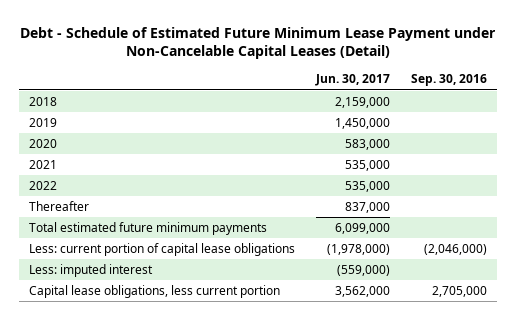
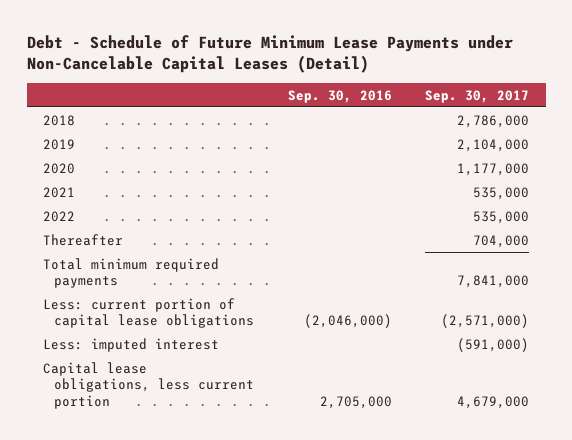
- Debt - Schedule of Estimated Future Minimum Lease Payment under Non-Cancelable Capital Leases (Detail)
+ Debt - Schedule of Future Minimum Lease Payments under Non-Cancelable Capital Leases (Detail)
- | Jun. 30, 2017 | Sep. 30, 2016
+ | Sep. 30, 2016 | Sep. 30, 2017
- Total estimated future minimum payments | 6,099,000 |
+ Total minimum required payments | | 7,841,000

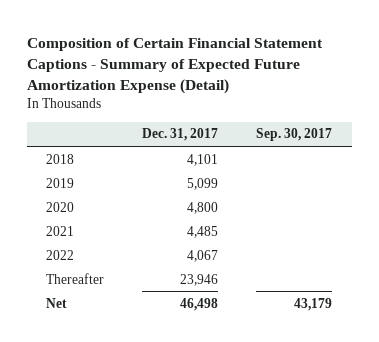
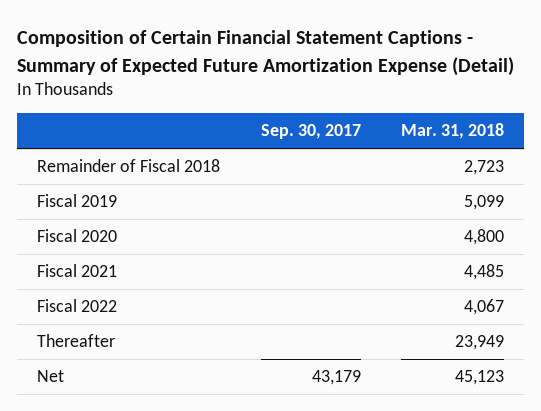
- | Dec. 31, 2017 | Sep. 30, 2017
+ | Sep. 30, 2017 | Mar. 31, 2018
- 2018 | 4,101 |
- 2019 | 5,099 |
- 2020 | 4,800 |
- 2021 | 4,485 |
- 2022 | 4,067 |
+ Remainder of Fiscal 2018 | | 2,723
+ Fiscal 2019 | | 5,099
+ Fiscal 2020 | | 4,800
+ Fiscal 2021 | | 4,485
+ Fiscal 2022 | | 4,067

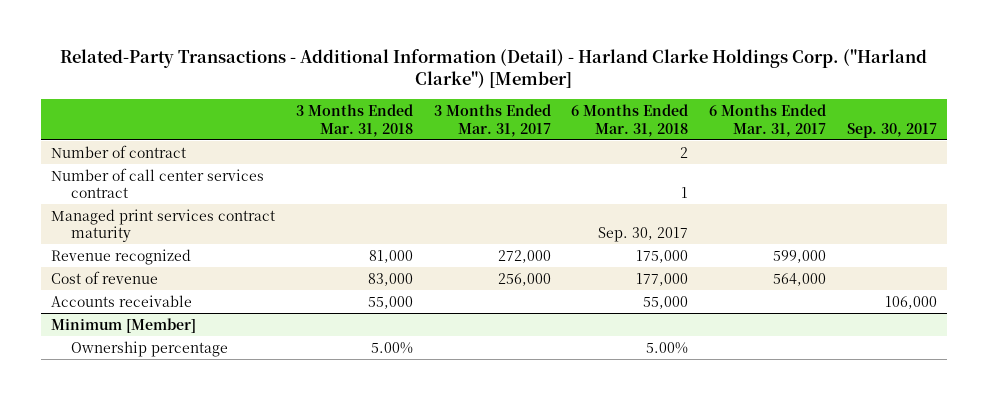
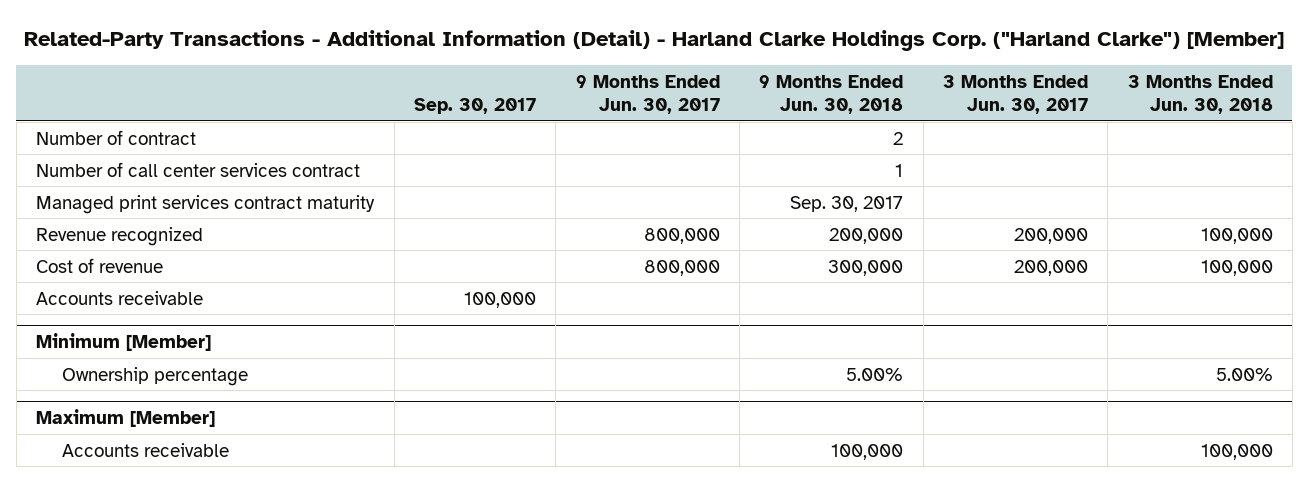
- | 3 Months Ended Mar. 31, 2018 | 3 Months Ended Mar. 31, 2017 | 6 Months Ended Mar. 31, 2018 | 6 Months Ended Mar. 31, 2017 | Sep. 30, 2017
+ | Sep. 30, 2017 | 9 Months Ended Jun. 30, 2017 | 9 Months Ended Jun. 30, 2018 | 3 Months Ended Jun. 30, 2017 | 3 Months Ended Jun. 30, 2018
- Accounts receivable | 55,000 | | 55,000 | | 106,000
+ Accounts receivable | 100,000 | | | |
+ Maximum [Member]
+ Accounts receivable | | | 100,000 | | 100,000

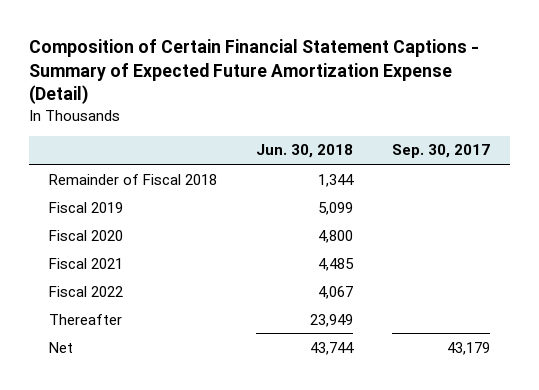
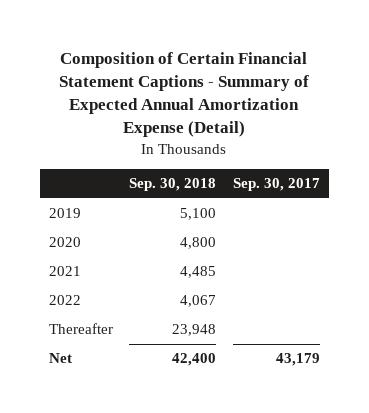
- Composition of Certain Financial Statement Captions - Summary of Expected Future Amortization Expense (Detail)
+ Composition of Certain Financial Statement Captions - Summary of Expected Annual Amortization Expense (Detail)
- | Jun. 30, 2018 | Sep. 30, 2017
+ | Sep. 30, 2018 | Sep. 30, 2017
- Remainder of Fiscal 2018 | 1,344 |
- Fiscal 2019 | 5,099 |
- Fiscal 2020 | 4,800 |
- Fiscal 2021 | 4,485 |
- Fiscal 2022 | 4,067 |
+ 2019 | 5,100 |
+ 2020 | 4,800 |
+ 2021 | 4,485 |
+ 2022 | 4,067 |

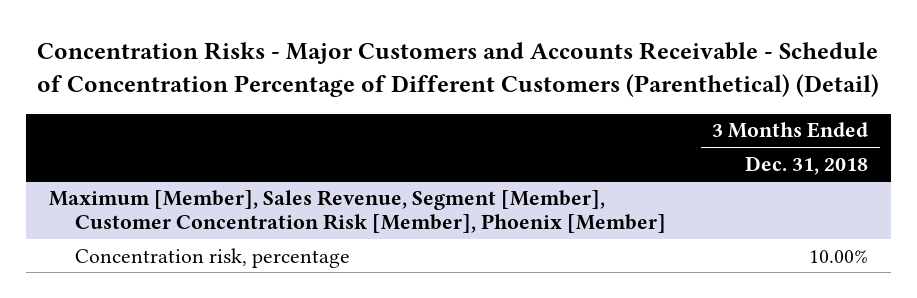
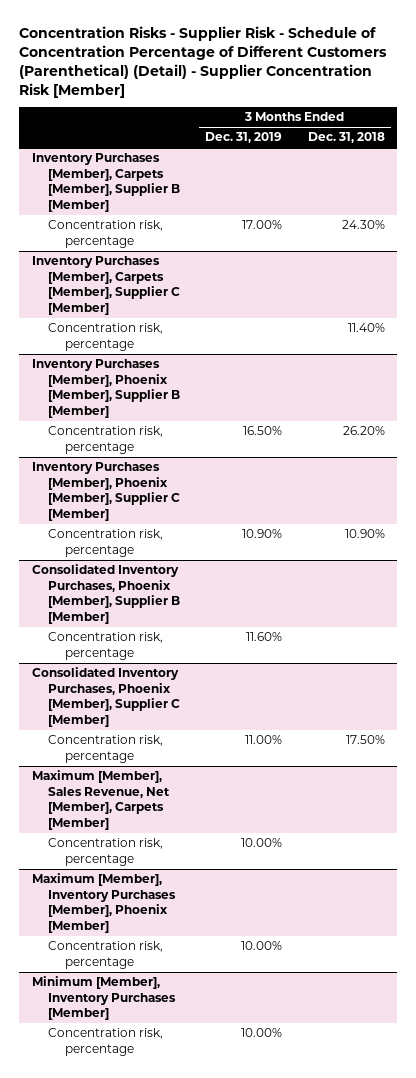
- Concentration Risks - Major Customers and Accounts Receivable - Schedule of Concentration Percentage of Different Customers (Parenthetical) (Detail)
+ Concentration Risks - Supplier Risk - Schedule of Concentration Percentage of Different Customers (Parenthetical) (Detail) - Supplier Concentration Risk [Member]
- | 3 Months Ended Dec. 31, 2018
+ | 3 Months Ended Dec. 31, 2019 | 3 Months Ended Dec. 31, 2018
- Maximum [Member], Sales Revenue, Segment [Member], Customer Concentration Risk [Member], Phoenix [Member]
- Concentration risk, percentage | 10.00%
+ Inventory Purchases [Member], Carpets [Member], Supplier B [Member]
+ Concentration risk, percentage | 17.00% | 24.30%
+ Inventory Purchases [Member], Carpets [Member], Supplier C [Member]
+ Concentration risk, percentage | | 11.40%
+ Inventory Purchases [Member], Phoenix [Member], Supplier B [Member]
+ Concentration risk, percentage | 16.50% | 26.20%
+ Inventory Purchases [Member], Phoenix [Member], Supplier C [Member]
+ Concentration risk, percentage | 10.90% | 10.90%
+ Consolidated Inventory Purchases, Phoenix [Member], Supplier B [Member]
+ Concentration risk, percentage | 11.60% |
+ Consolidated Inventory Purchases, Phoenix [Member], Supplier C [Member]
+ Concentration risk, percentage | 11.00% | 17.50%
+ Maximum [Member], Sales Revenue, Net [Member], Carpets [Member]
+ Concentration risk, percentage | 10.00% |
+ Maximum [Member], Inventory Purchases [Member], Phoenix [Member]
+ Concentration risk, percentage | 10.00% |
+ Minimum [Member], Inventory Purchases [Member]
+ Concentration risk, percentage | 10.00% |

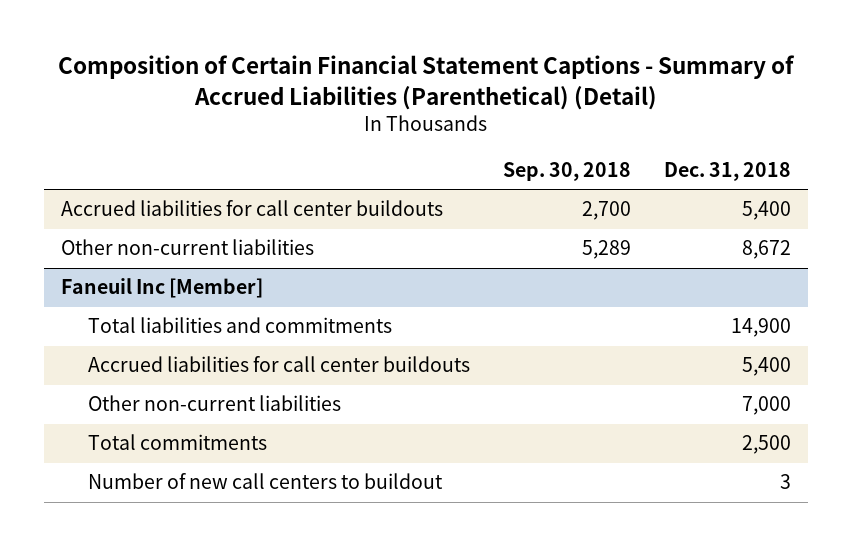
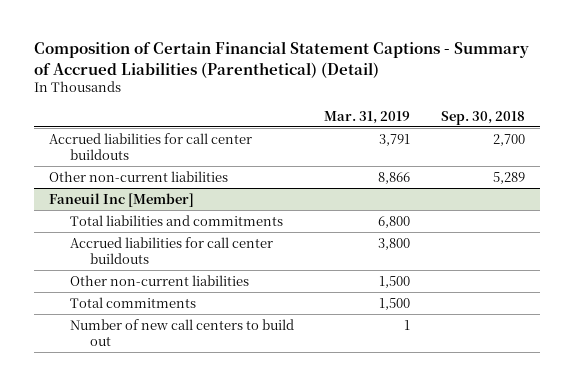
- | Sep. 30, 2018 | Dec. 31, 2018
+ | Mar. 31, 2019 | Sep. 30, 2018
@ Faneuil Inc [Member]
- Number of new call centers to buildout | | 3
+ Number of new call centers to build out | 1 |

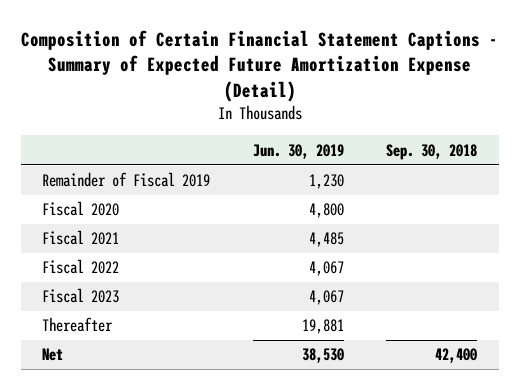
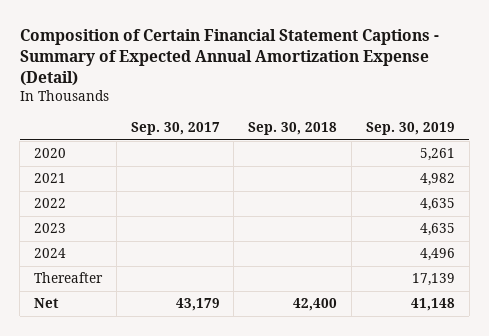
- Composition of Certain Financial Statement Captions - Summary of Expected Future Amortization Expense (Detail)
+ Composition of Certain Financial Statement Captions - Summary of Expected Annual Amortization Expense (Detail)
- | Jun. 30, 2019 | Sep. 30, 2018
+ | Sep. 30, 2017 | Sep. 30, 2018 | Sep. 30, 2019
- Remainder of Fiscal 2019 | 1,230 |
- Fiscal 2020 | 4,800 |
- Fiscal 2021 | 4,485 |
- Fiscal 2022 | 4,067 |
- Fiscal 2023 | 4,067 |
+ 2020 | | | 5,261
+ 2021 | | | 4,982
+ 2022 | | | 4,635
+ 2023 | | | 4,635
+ 2024 | | | 4,496

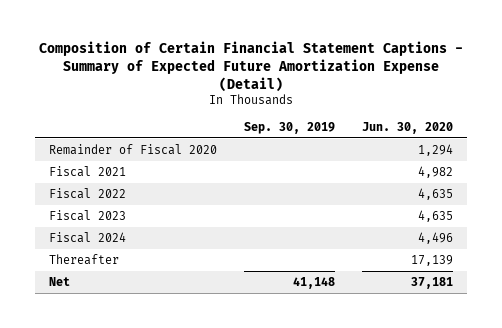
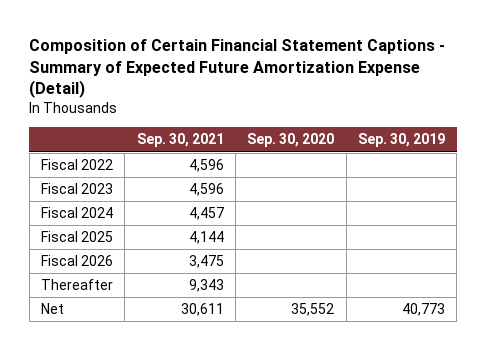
- | Sep. 30, 2019 | Jun. 30, 2020
+ | Sep. 30, 2021 | Sep. 30, 2020 | Sep. 30, 2019
- Remainder of Fiscal 2020 | | 1,294
- Fiscal 2021 | | 4,982
+ Fiscal 2025 | 4,144 | |
+ Fiscal 2026 | 3,475 | |
- Net | 41,148 | 37,181
+ Net | 30,611 | 35,552 | 40,773

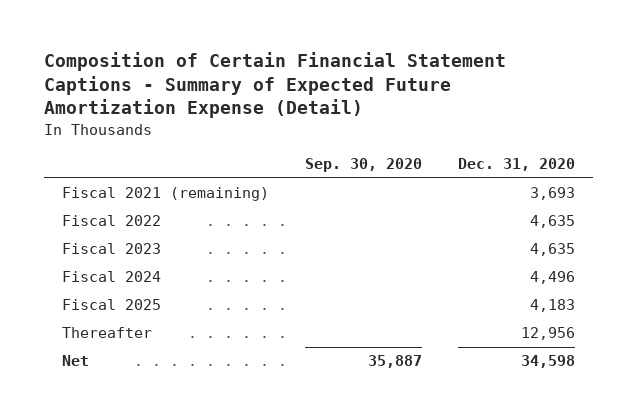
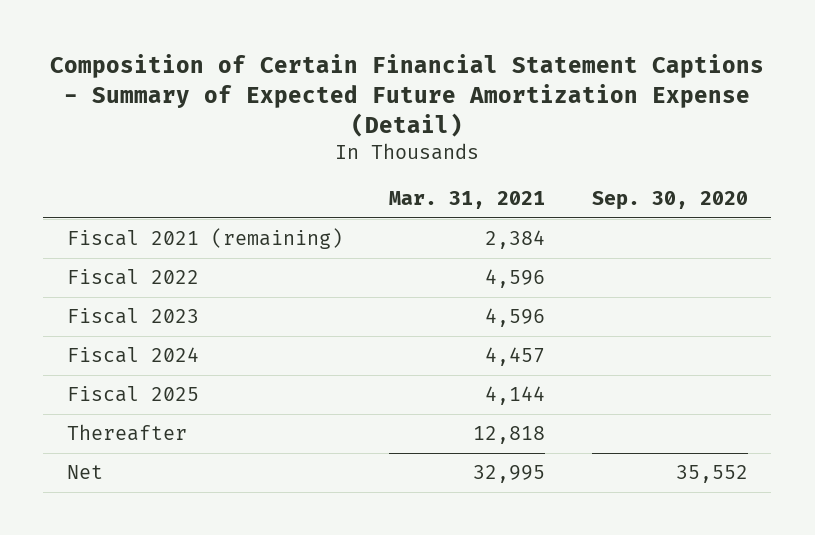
- | Sep. 30, 2020 | Dec. 31, 2020
+ | Mar. 31, 2021 | Sep. 30, 2020
- Net | 35,887 | 34,598
+ Net | 32,995 | 35,552

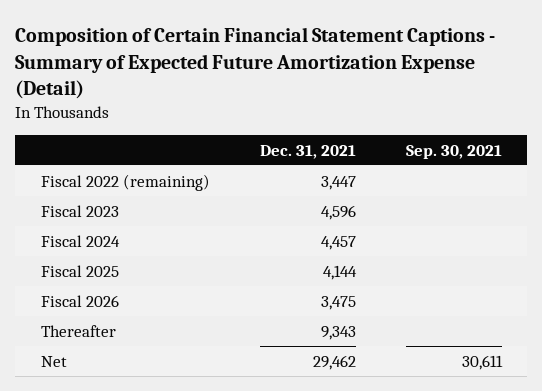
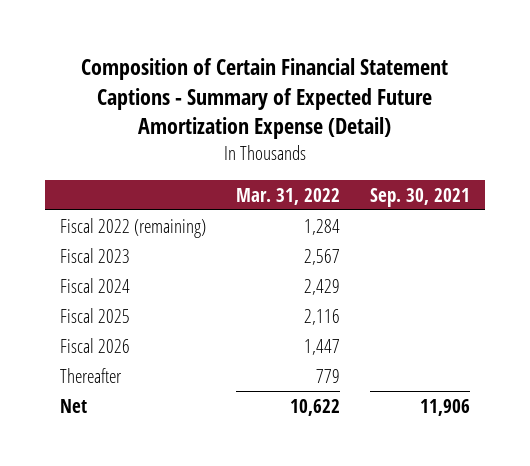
- | Dec. 31, 2021 | Sep. 30, 2021
+ | Mar. 31, 2022 | Sep. 30, 2021
- Net | 29,462 | 30,611
+ Net | 10,622 | 11,906

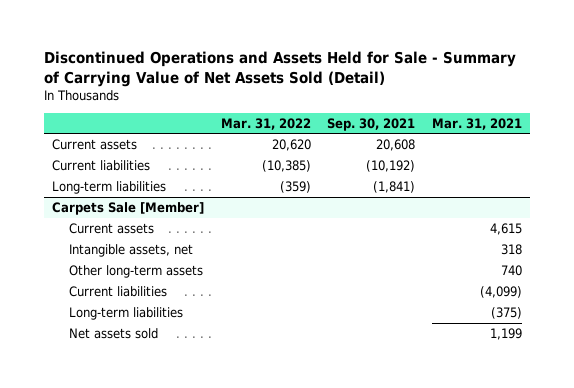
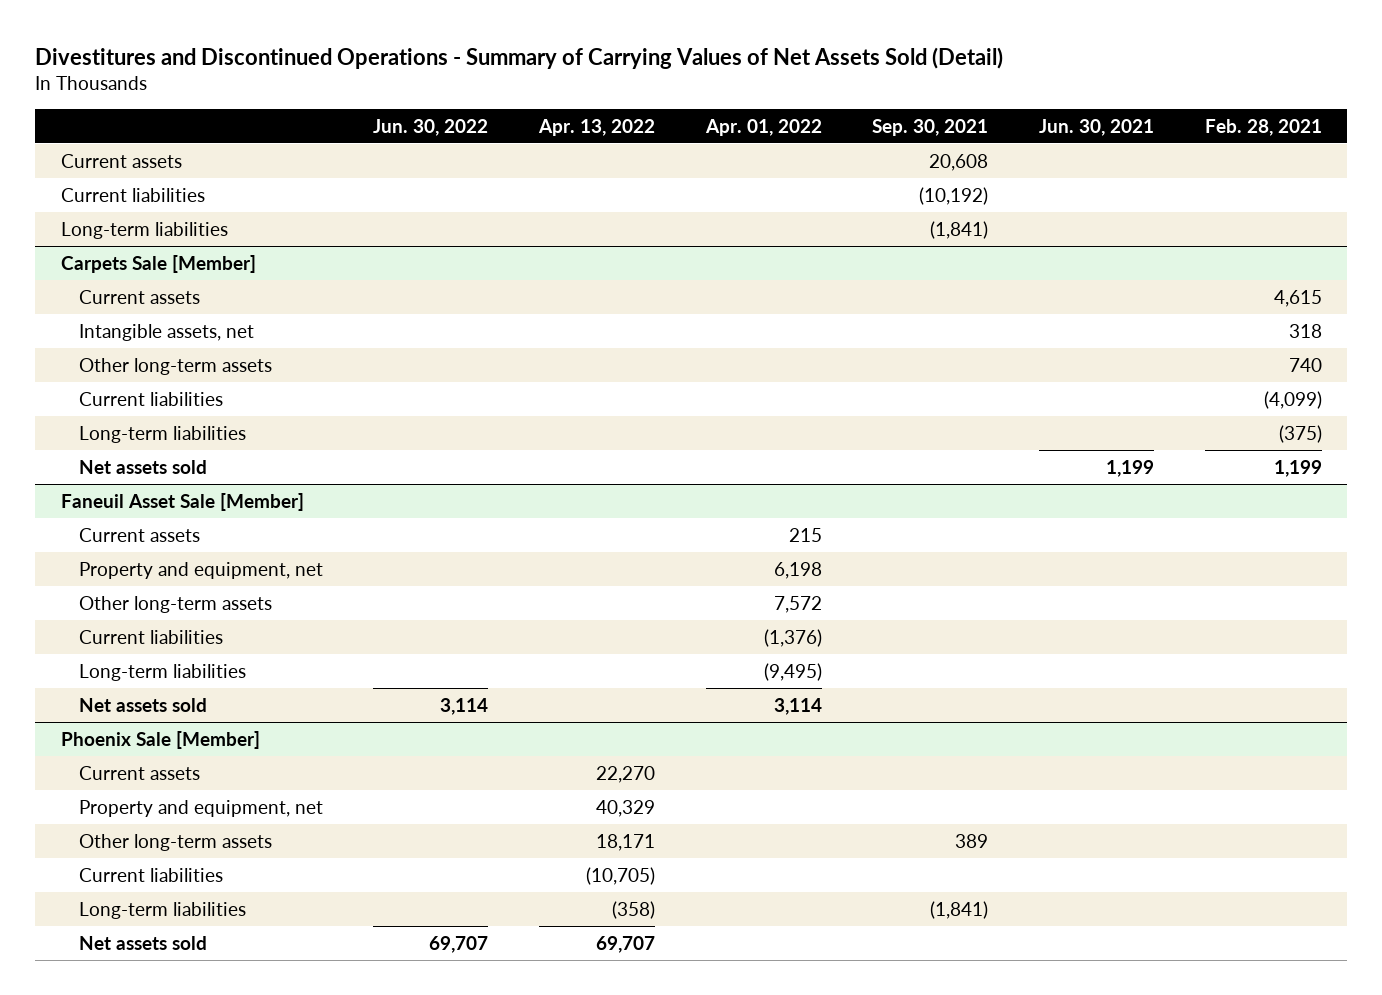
- Discontinued Operations and Assets Held for Sale - Summary of Carrying Value of Net Assets Sold (Detail)
+ Divestitures and Discontinued Operations - Summary of Carrying Values of Net Assets Sold (Detail)
- | Mar. 31, 2022 | Sep. 30, 2021 | Mar. 31, 2021
+ | Jun. 30, 2022 | Apr. 13, 2022 | Apr. 01, 2022 | Sep. 30, 2021 | Jun. 30, 2021 | Feb. 28, 2021
+ Faneuil Asset Sale [Member]
+ Current assets | | | 215 | | |
+ Property and equipment, net | | | 6,198 | | |
+ Other long-term assets | | | 7,572 | | |
+ Current liabilities | | | (1,376) | | |
+ Long-term liabilities | | | (9,495) | | |
+ Net assets sold | 3,114 | | 3,114 | | |
+ Phoenix Sale [Member]
+ Current assets | | 22,270 | | | |
+ Property and equipment, net | | 40,329 | | | |
+ Other long-term assets | | 18,171 | | 389 | |
+ Current liabilities | | (10,705) | | | |
+ Long-term liabilities | | (358) | | (1,841) | |
+ Net assets sold | 69,707 | 69,707 | | | |

